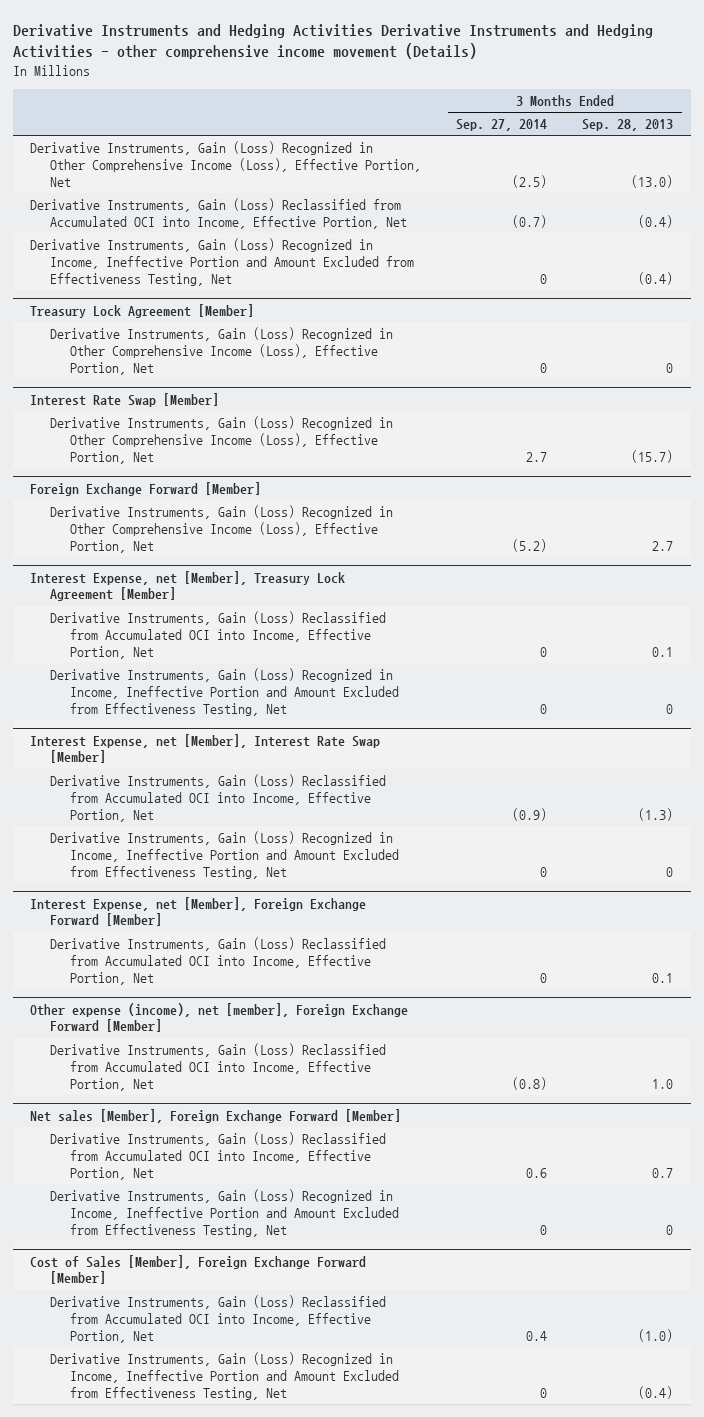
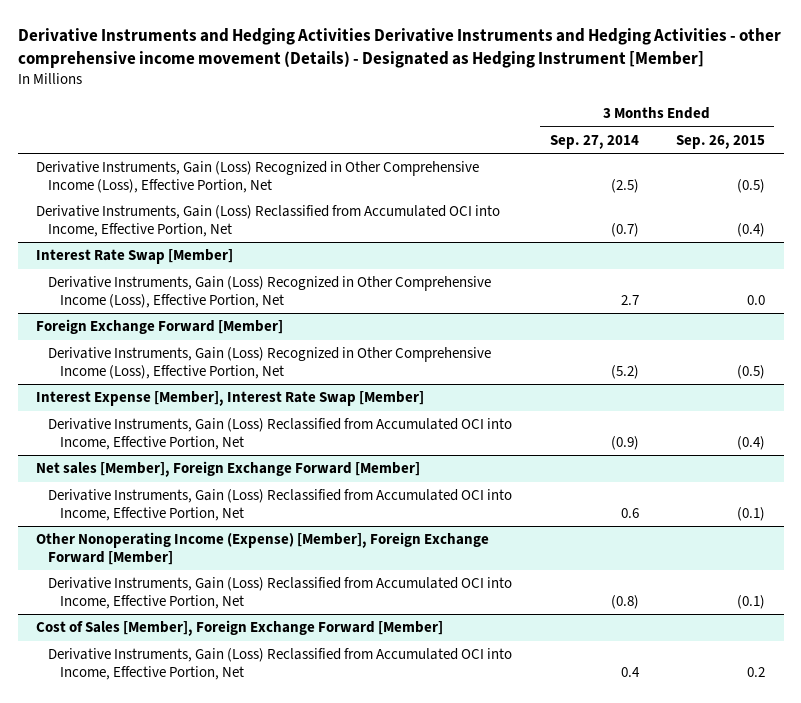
- Derivative Instruments and Hedging Activities Derivative Instruments and Hedging Activities - other comprehensive income movement (Details)
+ Derivative Instruments and Hedging Activities Derivative Instruments and Hedging Activities - other comprehensive income movement (Details) - Designated as Hedging Instrument [Member]
- | 3 Months Ended Sep. 27, 2014 | 3 Months Ended Sep. 28, 2013
+ | 3 Months Ended Sep. 27, 2014 | 3 Months Ended Sep. 26, 2015
- Derivative Instruments, Gain (Loss) Recognized in Income, Ineffective Portion and Amount Excluded from Effectiveness Testing, Net | 0 | (0.4)
- Treasury Lock Agreement [Member]
- Derivative Instruments, Gain (Loss) Recognized in Other Comprehensive Income (Loss), Effective Portion, Net | 0 | 0
- Interest Expense, net [Member], Treasury Lock Agreement [Member]
- Derivative Instruments, Gain (Loss) Reclassified from Accumulated OCI into Income, Effective Portion, Net | 0 | 0.1
- Derivative Instruments, Gain (Loss) Recognized in Income, Ineffective Portion and Amount Excluded from Effectiveness Testing, Net | 0 | 0
- Interest Expense, net [Member], Interest Rate Swap [Member]
+ Interest Expense [Member], Interest Rate Swap [Member]
- Derivative Instruments, Gain (Loss) Recognized in Income, Ineffective Portion and Amount Excluded from Effectiveness Testing, Net | 0 | 0
- Interest Expense, net [Member], Foreign Exchange Forward [Member]
- Derivative Instruments, Gain (Loss) Reclassified from Accumulated OCI into Income, Effective Portion, Net | 0 | 0.1
- Other expense (income), net [member], Foreign Exchange Forward [Member]
- Derivative Instruments, Gain (Loss) Reclassified from Accumulated OCI into Income, Effective Portion, Net | (0.8) | 1.0
@ Net sales [Member], Foreign Exchange Forward [Member]
- Derivative Instruments, Gain (Loss) Recognized in Income, Ineffective Portion and Amount Excluded from Effectiveness Testing, Net | 0 | 0
+ Other Nonoperating Income (Expense) [Member], Foreign Exchange Forward [Member]
+ Derivative Instruments, Gain (Loss) Reclassified from Accumulated OCI into Income, Effective Portion, Net | (0.8) | (0.1)
@ Cost of Sales [Member], Foreign Exchange Forward [Member]
- Derivative Instruments, Gain (Loss) Recognized in Income, Ineffective Portion and Amount Excluded from Effectiveness Testing, Net | 0 | (0.4)

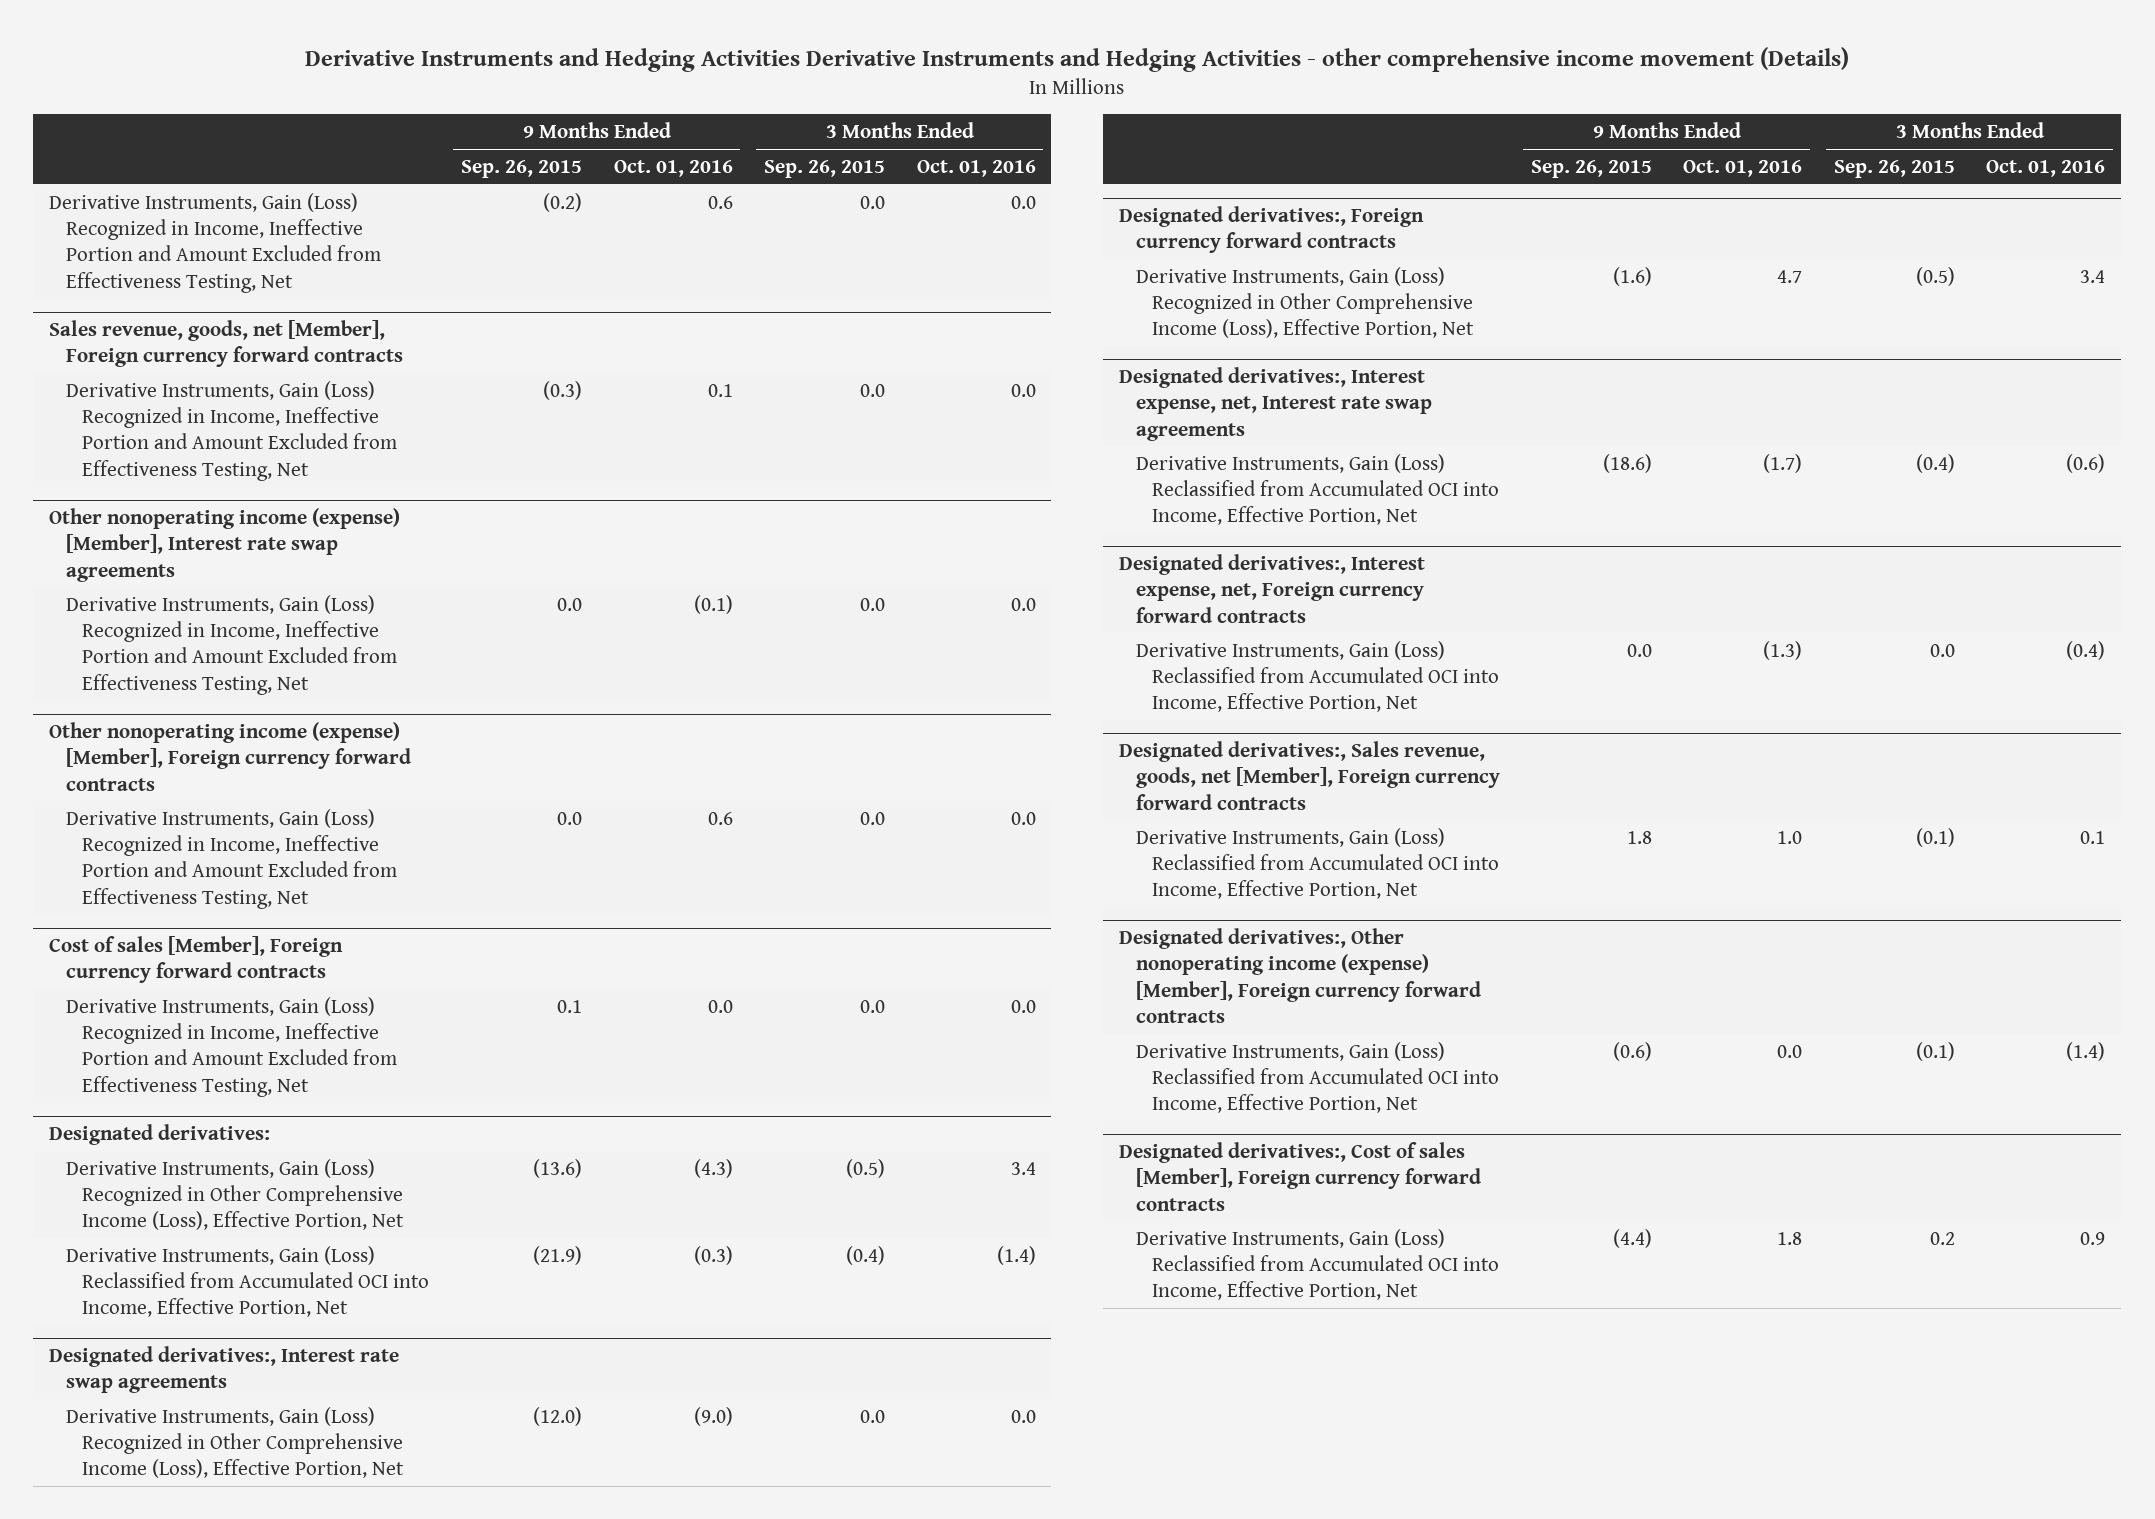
- Derivative Instruments and Hedging Activities Derivative Instruments and Hedging Activities - other comprehensive income movement (Details) - Designated as Hedging Instrument [Member]
+ Derivative Instruments and Hedging Activities Derivative Instruments and Hedging Activities - other comprehensive income movement (Details)
- | 3 Months Ended Sep. 27, 2014 | 3 Months Ended Sep. 26, 2015
+ | 9 Months Ended Sep. 26, 2015 | 9 Months Ended Oct. 01, 2016 | 3 Months Ended Sep. 26, 2015 | 3 Months Ended Oct. 01, 2016
+ Derivative Instruments, Gain (Loss) Recognized in Income, Ineffective Portion and Amount Excluded from Effectiveness Testing, Net | (0.2) | 0.6 | 0.0 | 0.0
+ Sales revenue, goods, net [Member], Foreign currency forward contracts
+ Derivative Instruments, Gain (Loss) Recognized in Income, Ineffective Portion and Amount Excluded from Effectiveness Testing, Net | (0.3) | 0.1 | 0.0 | 0.0
+ Other nonoperating income (expense) [Member], Interest rate swap agreements
+ Derivative Instruments, Gain (Loss) Recognized in Income, Ineffective Portion and Amount Excluded from Effectiveness Testing, Net | 0.0 | (0.1) | 0.0 | 0.0
+ Other nonoperating income (expense) [Member], Foreign currency forward contracts
+ Derivative Instruments, Gain (Loss) Recognized in Income, Ineffective Portion and Amount Excluded from Effectiveness Testing, Net | 0.0 | 0.6 | 0.0 | 0.0
+ Cost of sales [Member], Foreign currency forward contracts
+ Derivative Instruments, Gain (Loss) Recognized in Income, Ineffective Portion and Amount Excluded from Effectiveness Testing, Net | 0.1 | 0.0 | 0.0 | 0.0
+ Designated derivatives:
- Interest Rate Swap [Member]
+ Designated derivatives:, Interest rate swap agreements
- Foreign Exchange Forward [Member]
+ Designated derivatives:, Foreign currency forward contracts
- Interest Expense [Member], Interest Rate Swap [Member]
+ Designated derivatives:, Interest expense, net, Interest rate swap agreements
- Net sales [Member], Foreign Exchange Forward [Member]
+ Designated derivatives:, Interest expense, net, Foreign currency forward contracts
+ Derivative Instruments, Gain (Loss) Reclassified from Accumulated OCI into Income, Effective Portion, Net | 0.0 | (1.3) | 0.0 | (0.4)
+ Designated derivatives:, Sales revenue, goods, net [Member], Foreign currency forward contracts
- Other Nonoperating Income (Expense) [Member], Foreign Exchange Forward [Member]
+ Designated derivatives:, Other nonoperating income (expense) [Member], Foreign currency forward contracts
- Cost of Sales [Member], Foreign Exchange Forward [Member]
+ Designated derivatives:, Cost of sales [Member], Foreign currency forward contracts

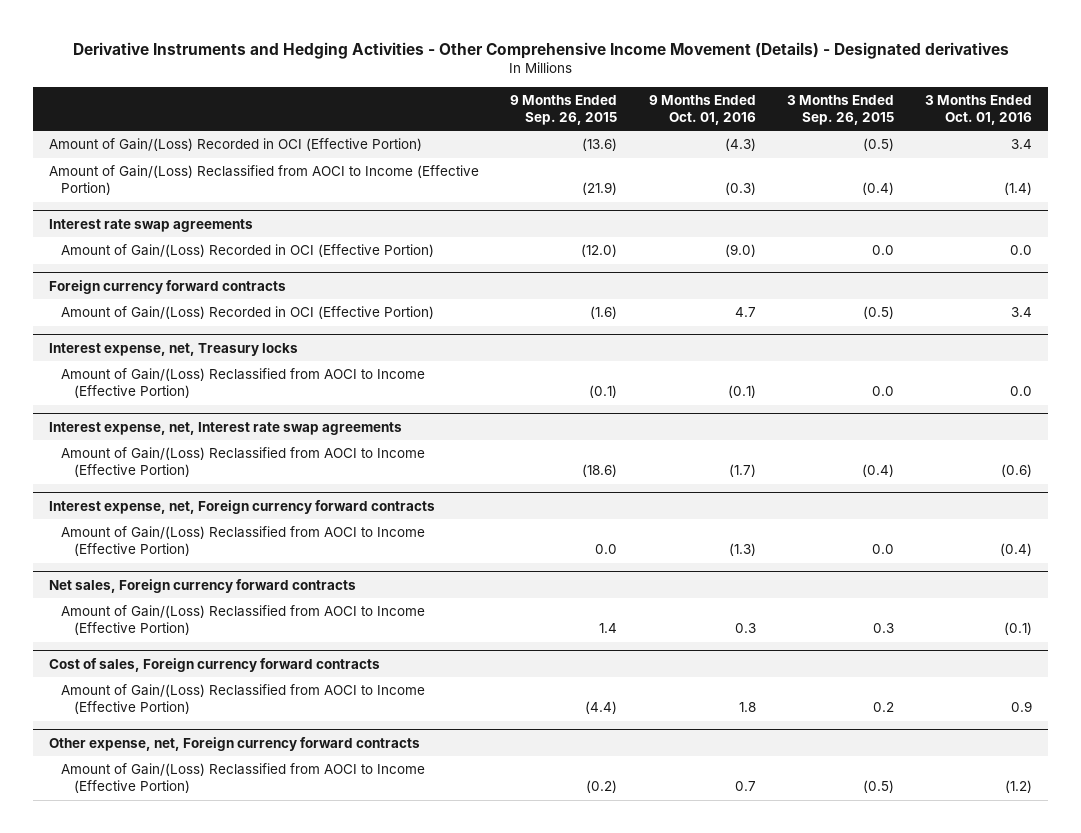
- Derivative Instruments and Hedging Activities Derivative Instruments and Hedging Activities - other comprehensive income movement (Details)
+ Derivative Instruments and Hedging Activities - Other Comprehensive Income Movement (Details) - Designated derivatives
- Derivative Instruments, Gain (Loss) Recognized in Income, Ineffective Portion and Amount Excluded from Effectiveness Testing, Net | (0.2) | 0.6 | 0.0 | 0.0
- Sales revenue, goods, net [Member], Foreign currency forward contracts
- Derivative Instruments, Gain (Loss) Recognized in Income, Ineffective Portion and Amount Excluded from Effectiveness Testing, Net | (0.3) | 0.1 | 0.0 | 0.0
- Other nonoperating income (expense) [Member], Interest rate swap agreements
- Derivative Instruments, Gain (Loss) Recognized in Income, Ineffective Portion and Amount Excluded from Effectiveness Testing, Net | 0.0 | (0.1) | 0.0 | 0.0
- Other nonoperating income (expense) [Member], Foreign currency forward contracts
- Derivative Instruments, Gain (Loss) Recognized in Income, Ineffective Portion and Amount Excluded from Effectiveness Testing, Net | 0.0 | 0.6 | 0.0 | 0.0
- Cost of sales [Member], Foreign currency forward contracts
- Derivative Instruments, Gain (Loss) Recognized in Income, Ineffective Portion and Amount Excluded from Effectiveness Testing, Net | 0.1 | 0.0 | 0.0 | 0.0
- Designated derivatives:
- Derivative Instruments, Gain (Loss) Recognized in Other Comprehensive Income (Loss), Effective Portion, Net | (13.6) | (4.3) | (0.5) | 3.4
- Derivative Instruments, Gain (Loss) Reclassified from Accumulated OCI into Income, Effective Portion, Net | (21.9) | (0.3) | (0.4) | (1.4)
- Designated derivatives:, Interest rate swap agreements
- Derivative Instruments, Gain (Loss) Recognized in Other Comprehensive Income (Loss), Effective Portion, Net | (12.0) | (9.0) | 0.0 | 0.0
- Designated derivatives:, Foreign currency forward contracts
- Derivative Instruments, Gain (Loss) Recognized in Other Comprehensive Income (Loss), Effective Portion, Net | (1.6) | 4.7 | (0.5) | 3.4
- Designated derivatives:, Interest expense, net, Interest rate swap agreements
- Derivative Instruments, Gain (Loss) Reclassified from Accumulated OCI into Income, Effective Portion, Net | (18.6) | (1.7) | (0.4) | (0.6)
- Designated derivatives:, Interest expense, net, Foreign currency forward contracts
- Derivative Instruments, Gain (Loss) Reclassified from Accumulated OCI into Income, Effective Portion, Net | 0.0 | (1.3) | 0.0 | (0.4)
- Designated derivatives:, Sales revenue, goods, net [Member], Foreign currency forward contracts
- Derivative Instruments, Gain (Loss) Reclassified from Accumulated OCI into Income, Effective Portion, Net | 1.8 | 1.0 | (0.1) | 0.1
- Designated derivatives:, Other nonoperating income (expense) [Member], Foreign currency forward contracts
- Derivative Instruments, Gain (Loss) Reclassified from Accumulated OCI into Income, Effective Portion, Net | (0.6) | 0.0 | (0.1) | (1.4)
- Designated derivatives:, Cost of sales [Member], Foreign currency forward contracts
- Derivative Instruments, Gain (Loss) Reclassified from Accumulated OCI into Income, Effective Portion, Net | (4.4) | 1.8 | 0.2 | 0.9
+ Amount of Gain/(Loss) Recorded in OCI (Effective Portion) | (13.6) | (4.3) | (0.5) | 3.4
+ Amount of Gain/(Loss) Reclassified from AOCI to Income (Effective Portion) | (21.9) | (0.3) | (0.4) | (1.4)
+ Interest rate swap agreements
+ Amount of Gain/(Loss) Recorded in OCI (Effective Portion) | (12.0) | (9.0) | 0.0 | 0.0
+ Foreign currency forward contracts
+ Amount of Gain/(Loss) Recorded in OCI (Effective Portion) | (1.6) | 4.7 | (0.5) | 3.4
+ Interest expense, net, Treasury locks
+ Amount of Gain/(Loss) Reclassified from AOCI to Income (Effective Portion) | (0.1) | (0.1) | 0.0 | 0.0
+ Interest expense, net, Interest rate swap agreements
+ Amount of Gain/(Loss) Reclassified from AOCI to Income (Effective Portion) | (18.6) | (1.7) | (0.4) | (0.6)
+ Interest expense, net, Foreign currency forward contracts
+ Amount of Gain/(Loss) Reclassified from AOCI to Income (Effective Portion) | 0.0 | (1.3) | 0.0 | (0.4)
+ Net sales, Foreign currency forward contracts
+ Amount of Gain/(Loss) Reclassified from AOCI to Income (Effective Portion) | 1.4 | 0.3 | 0.3 | (0.1)
+ Cost of sales, Foreign currency forward contracts
+ Amount of Gain/(Loss) Reclassified from AOCI to Income (Effective Portion) | (4.4) | 1.8 | 0.2 | 0.9
+ Other expense, net, Foreign currency forward contracts
+ Amount of Gain/(Loss) Reclassified from AOCI to Income (Effective Portion) | (0.2) | 0.7 | (0.5) | (1.2)

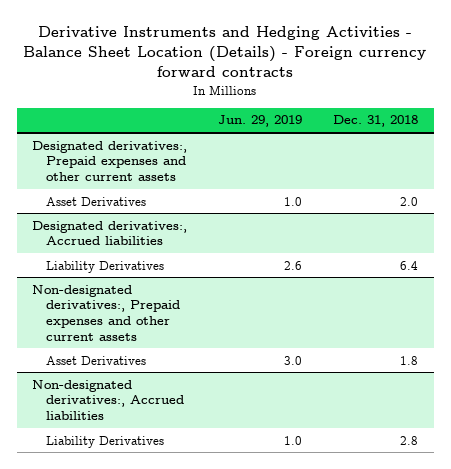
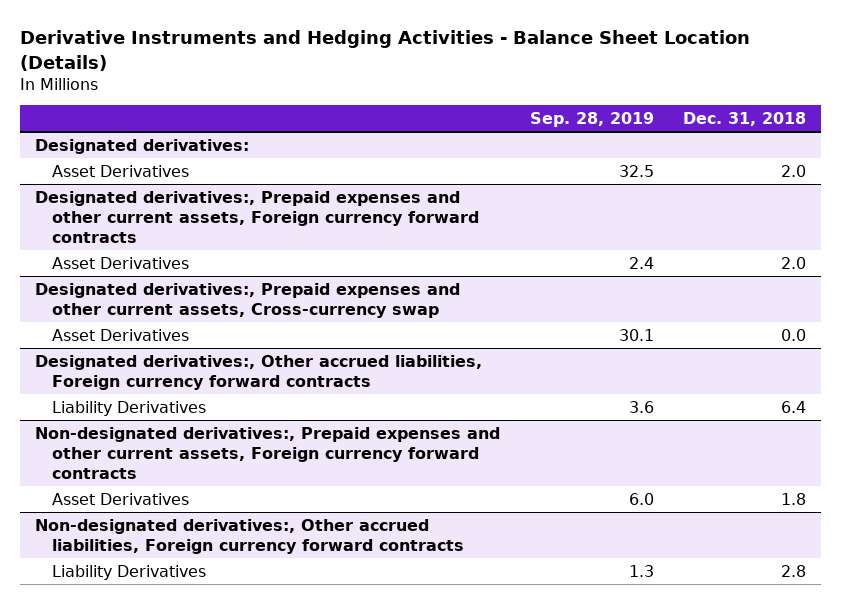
- Derivative Instruments and Hedging Activities - Balance Sheet Location (Details) - Foreign currency forward contracts
+ Derivative Instruments and Hedging Activities - Balance Sheet Location (Details)
- | Jun. 29, 2019 | Dec. 31, 2018
+ | Sep. 28, 2019 | Dec. 31, 2018
- Designated derivatives:, Prepaid expenses and other current assets
+ Designated derivatives:
- Designated derivatives:, Accrued liabilities
+ Designated derivatives:, Prepaid expenses and other current assets, Foreign currency forward contracts
+ Asset Derivatives | 2.4 | 2.0
+ Designated derivatives:, Prepaid expenses and other current assets, Cross-currency swap
+ Asset Derivatives | 30.1 | 0.0
+ Designated derivatives:, Other accrued liabilities, Foreign currency forward contracts
- Non-designated derivatives:, Prepaid expenses and other current assets
+ Non-designated derivatives:, Prepaid expenses and other current assets, Foreign currency forward contracts
- Non-designated derivatives:, Accrued liabilities
+ Non-designated derivatives:, Other accrued liabilities, Foreign currency forward contracts

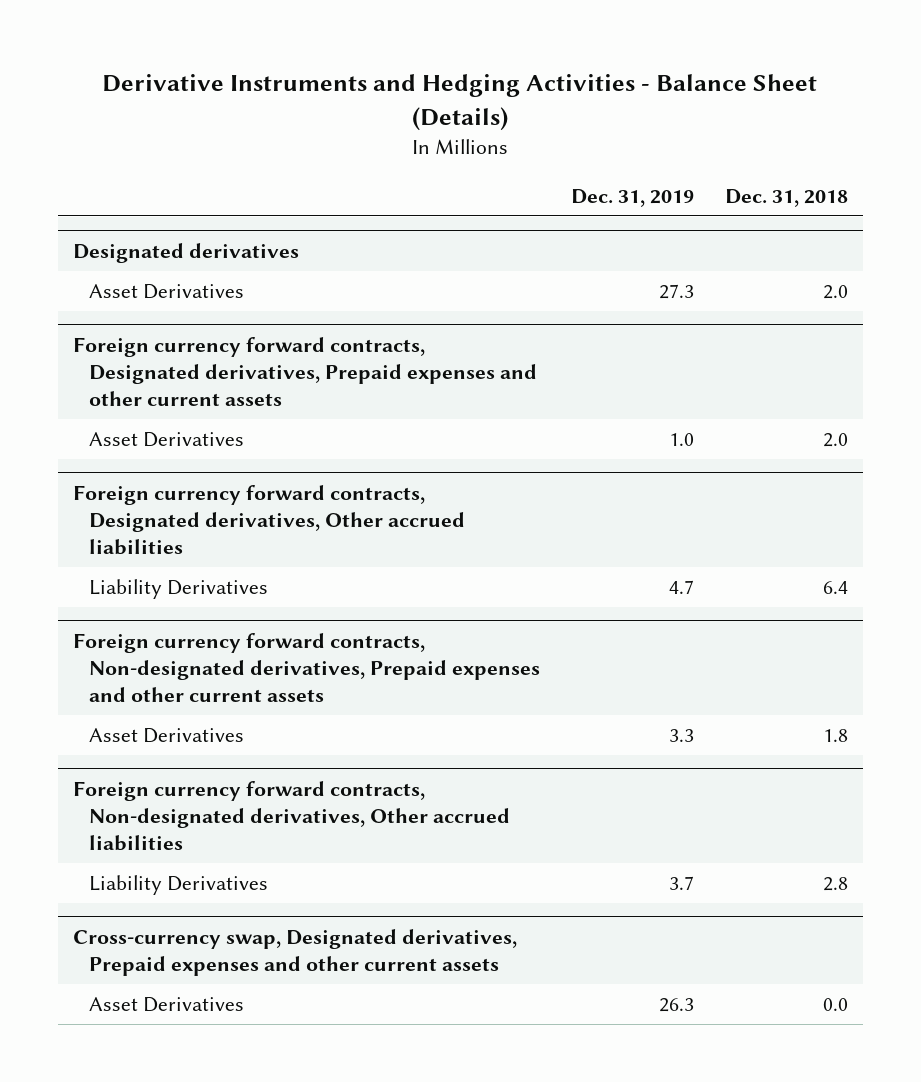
- Derivative Instruments and Hedging Activities - Balance Sheet Location (Details)
+ Derivative Instruments and Hedging Activities - Balance Sheet (Details)
- | Sep. 28, 2019 | Dec. 31, 2018
+ | Dec. 31, 2019 | Dec. 31, 2018
- Designated derivatives:
+ Designated derivatives
- Designated derivatives:, Prepaid expenses and other current assets, Foreign currency forward contracts
+ Foreign currency forward contracts, Designated derivatives, Prepaid expenses and other current assets
- Designated derivatives:, Prepaid expenses and other current assets, Cross-currency swap
- Asset Derivatives | 30.1 | 0.0
- Designated derivatives:, Other accrued liabilities, Foreign currency forward contracts
+ Foreign currency forward contracts, Designated derivatives, Other accrued liabilities
- Non-designated derivatives:, Prepaid expenses and other current assets, Foreign currency forward contracts
+ Foreign currency forward contracts, Non-designated derivatives, Prepaid expenses and other current assets
- Non-designated derivatives:, Other accrued liabilities, Foreign currency forward contracts
+ Foreign currency forward contracts, Non-designated derivatives, Other accrued liabilities
+ Cross-currency swap, Designated derivatives, Prepaid expenses and other current assets
+ Asset Derivatives | 26.3 | 0.0

